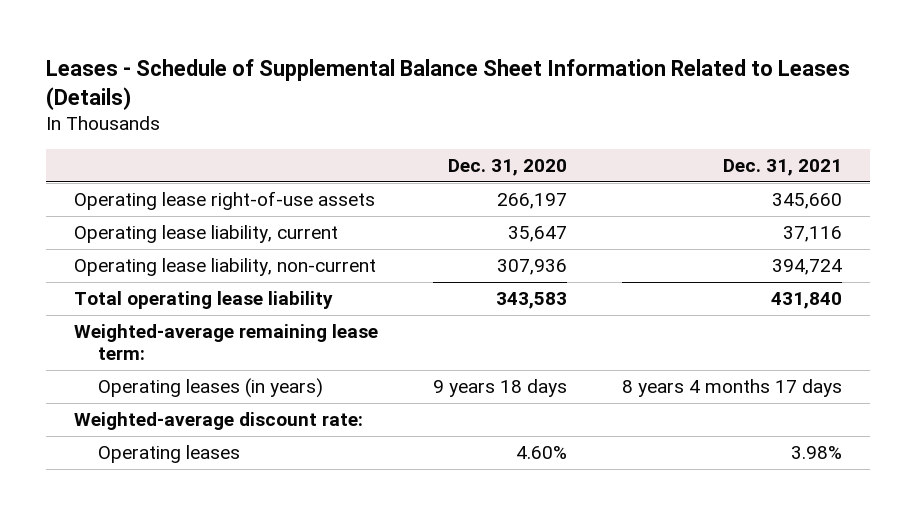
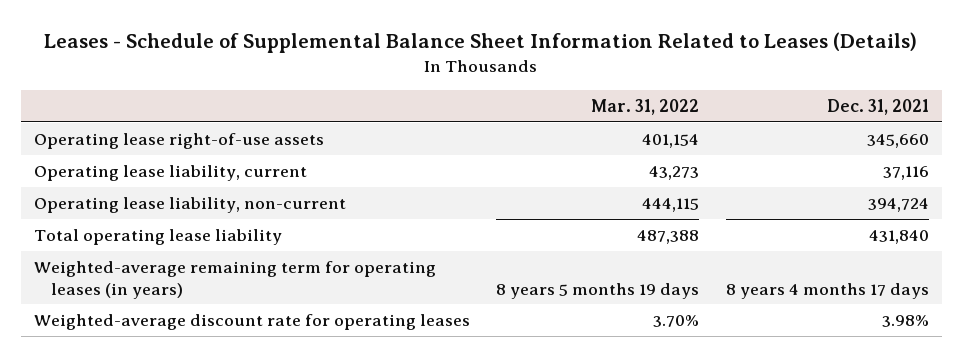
- | Dec. 31, 2020 | Dec. 31, 2021
+ | Mar. 31, 2022 | Dec. 31, 2021
- Weighted-average remaining lease term:
- Operating leases (in years) | 9 years 18 days | 8 years 4 months 17 days
- Weighted-average discount rate:
- Operating leases | 4.60% | 3.98%
+ Weighted-average remaining term for operating leases (in years) | 8 years 5 months 19 days | 8 years 4 months 17 days
+ Weighted-average discount rate for operating leases | 3.70% | 3.98%

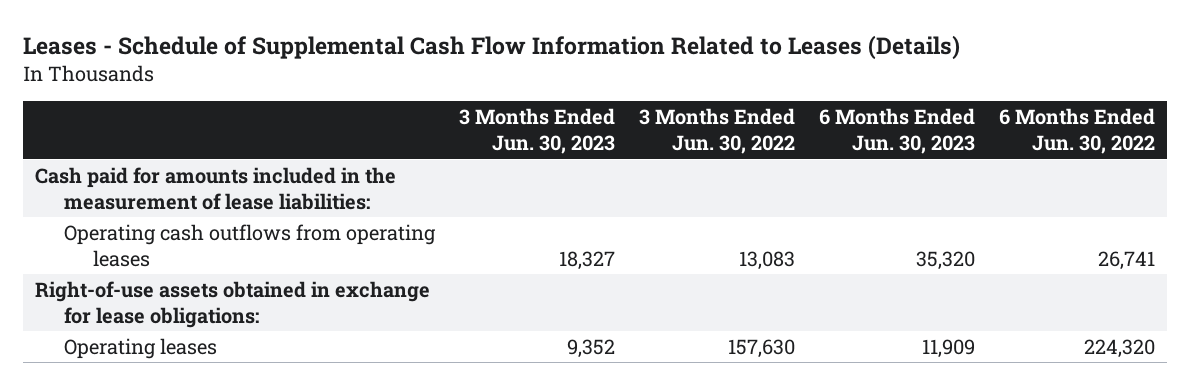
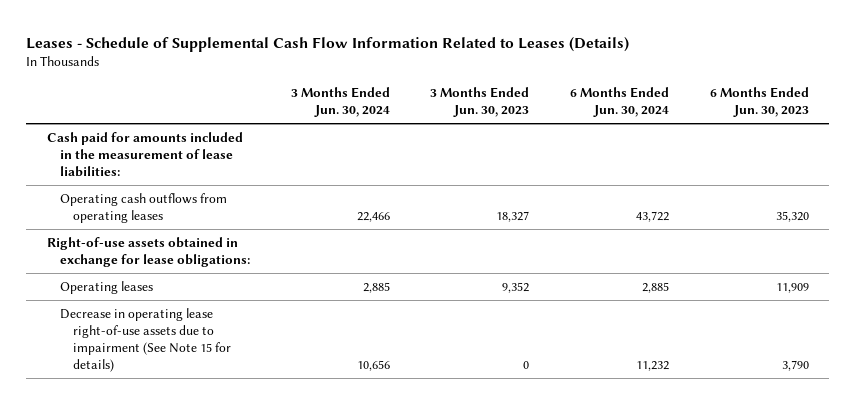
- | 3 Months Ended Jun. 30, 2023 | 3 Months Ended Jun. 30, 2022 | 6 Months Ended Jun. 30, 2023 | 6 Months Ended Jun. 30, 2022
+ | 3 Months Ended Jun. 30, 2024 | 3 Months Ended Jun. 30, 2023 | 6 Months Ended Jun. 30, 2024 | 6 Months Ended Jun. 30, 2023
+ Decrease in operating lease right-of-use assets due to impairment (See Note 15 for details) | 10,656 | 0 | 11,232 | 3,790

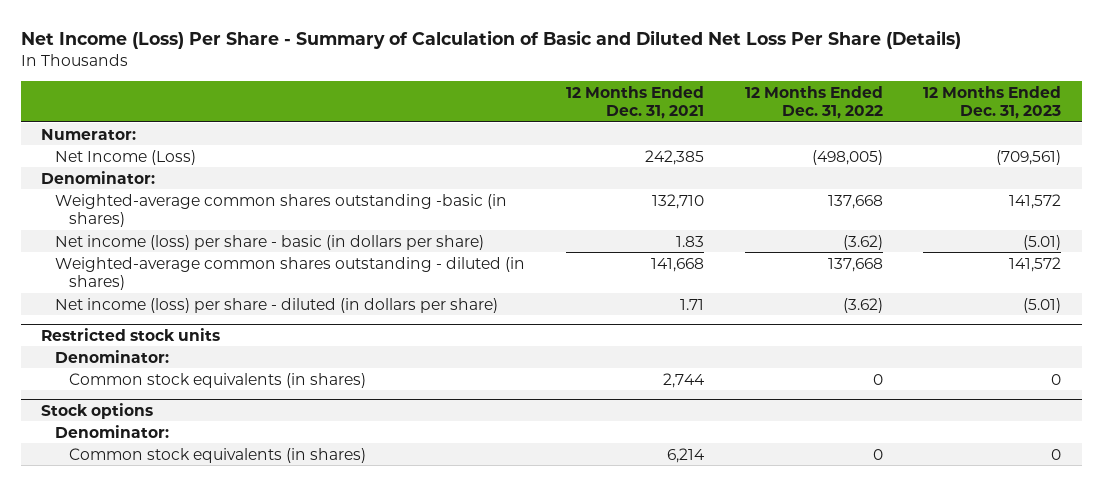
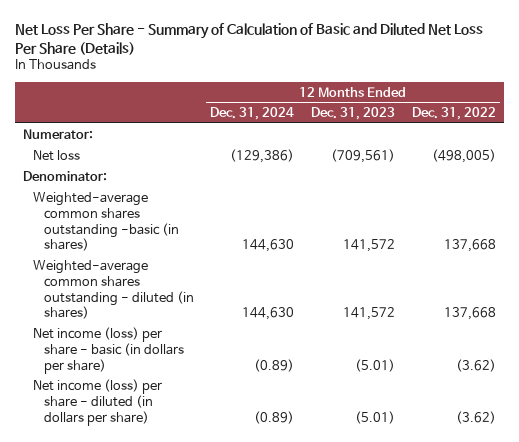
- Net Income (Loss) Per Share - Summary of Calculation of Basic and Diluted Net Loss Per Share (Details)
+ Net Loss Per Share - Summary of Calculation of Basic and Diluted Net Loss Per Share (Details)
- | 12 Months Ended Dec. 31, 2021 | 12 Months Ended Dec. 31, 2022 | 12 Months Ended Dec. 31, 2023
+ | 12 Months Ended Dec. 31, 2024 | 12 Months Ended Dec. 31, 2023 | 12 Months Ended Dec. 31, 2022
- Net Income (Loss) | 242,385 | (498,005) | (709,561)
+ Net loss | (129,386) | (709,561) | (498,005)
moved down: Net income (loss) per share - basic (in dollars per share) | (0.89) | (5.01) | (3.62)
- Restricted stock units
- Denominator:
- Common stock equivalents (in shares) | 2,744 | 0 | 0
- Stock options
- Denominator:
- Common stock equivalents (in shares) | 6,214 | 0 | 0

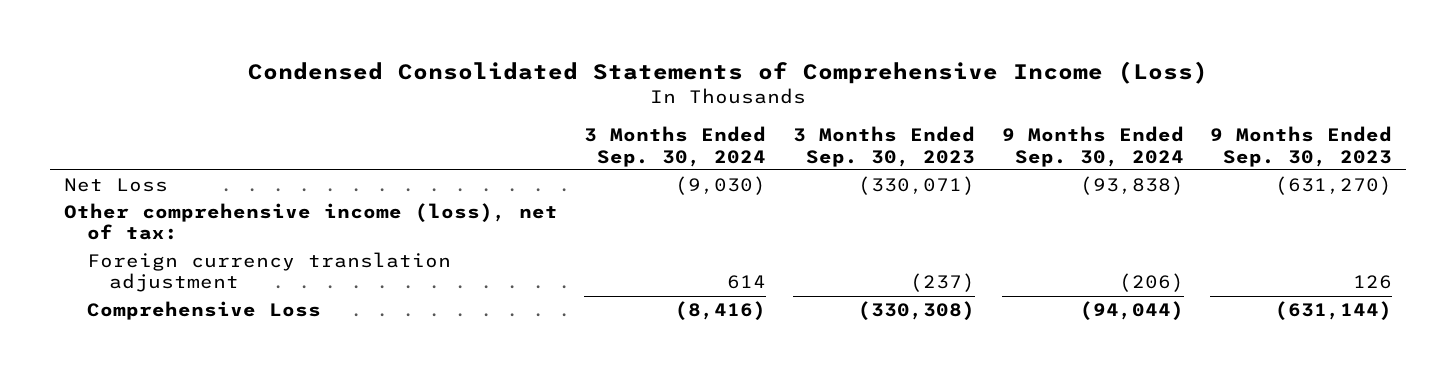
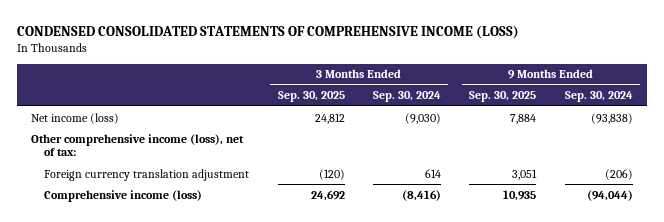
- Condensed Consolidated Statements of Comprehensive Income (Loss)
+ CONDENSED CONSOLIDATED STATEMENTS OF COMPREHENSIVE INCOME (LOSS)
- | 3 Months Ended Sep. 30, 2024 | 3 Months Ended Sep. 30, 2023 | 9 Months Ended Sep. 30, 2024 | 9 Months Ended Sep. 30, 2023
+ | 3 Months Ended Sep. 30, 2025 | 3 Months Ended Sep. 30, 2024 | 9 Months Ended Sep. 30, 2025 | 9 Months Ended Sep. 30, 2024
- Net Loss | (9,030) | (330,071) | (93,838) | (631,270)
+ Net income (loss) | 24,812 | (9,030) | 7,884 | (93,838)
- Comprehensive Loss | (8,416) | (330,308) | (94,044) | (631,144)
+ Comprehensive income (loss) | 24,692 | (8,416) | 10,935 | (94,044)

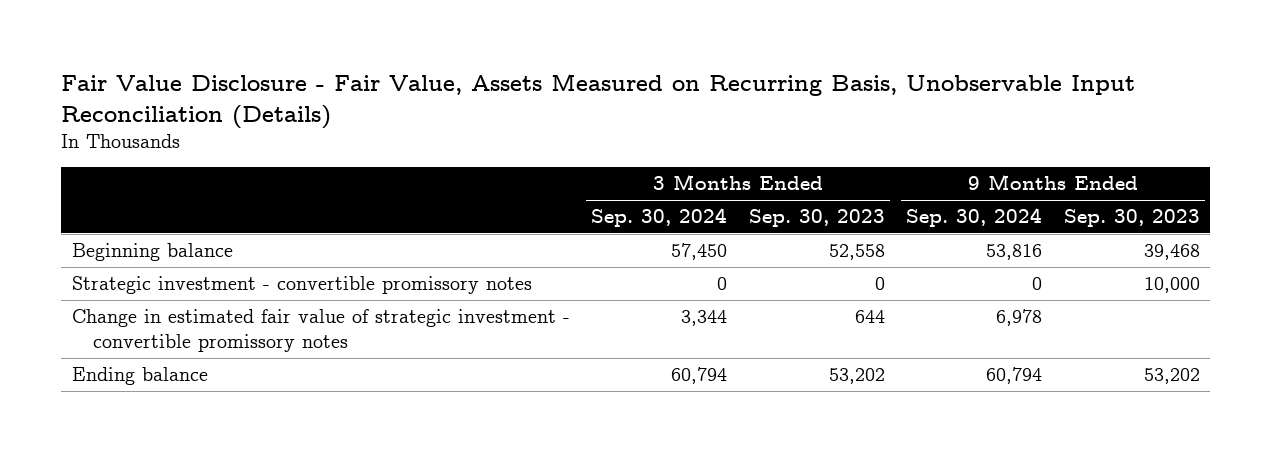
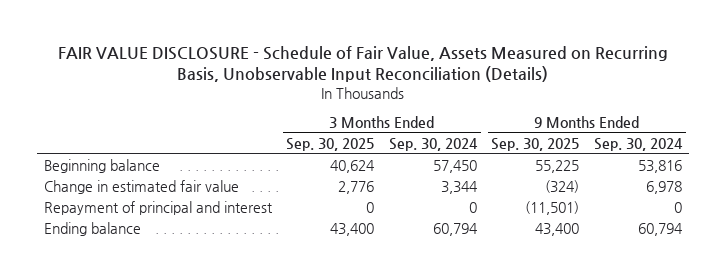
- Fair Value Disclosure - Fair Value, Assets Measured on Recurring Basis, Unobservable Input Reconciliation (Details)
+ FAIR VALUE DISCLOSURE - Schedule of Fair Value, Assets Measured on Recurring Basis, Unobservable Input Reconciliation (Details)
- | 3 Months Ended Sep. 30, 2024 | 3 Months Ended Sep. 30, 2023 | 9 Months Ended Sep. 30, 2024 | 9 Months Ended Sep. 30, 2023
+ | 3 Months Ended Sep. 30, 2025 | 3 Months Ended Sep. 30, 2024 | 9 Months Ended Sep. 30, 2025 | 9 Months Ended Sep. 30, 2024
- Strategic investment - convertible promissory notes | 0 | 0 | 0 | 10,000
- Change in estimated fair value of strategic investment - convertible promissory notes | 3,344 | 644 | 6,978 |
+ Change in estimated fair value | 2,776 | 3,344 | (324) | 6,978
+ Repayment of principal and interest | 0 | 0 | (11,501) | 0

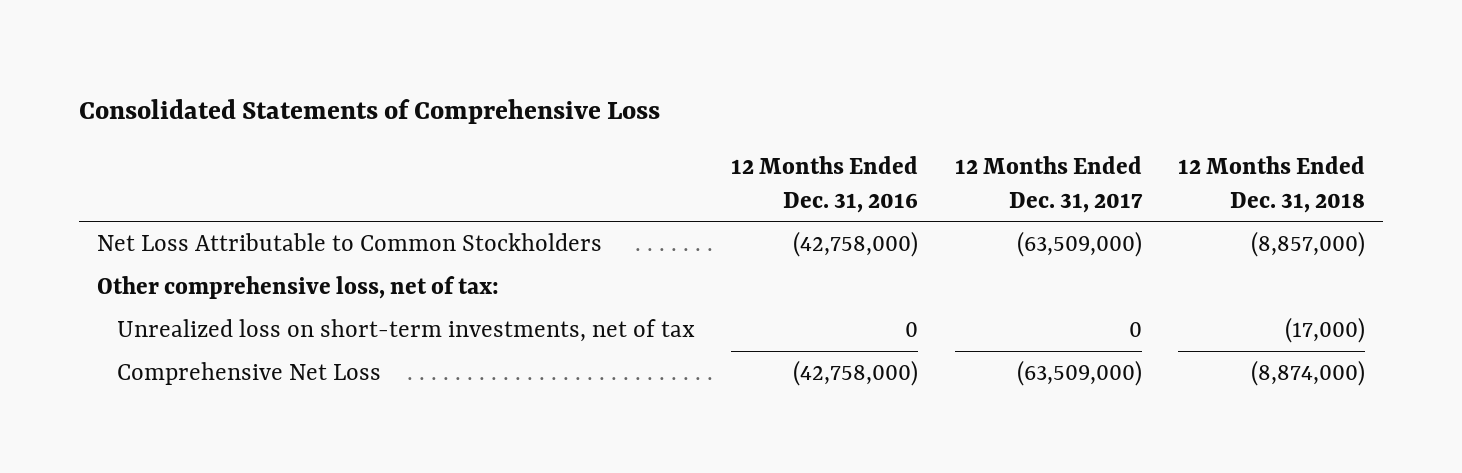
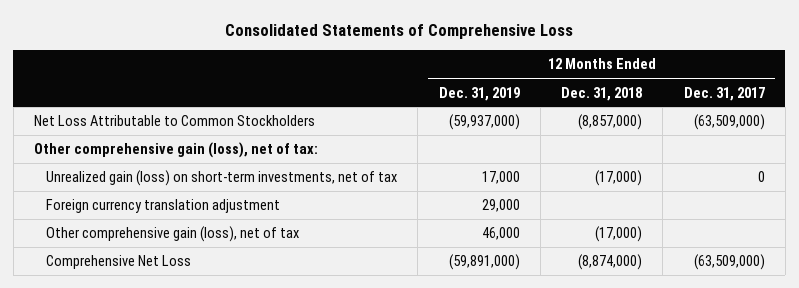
- | 12 Months Ended Dec. 31, 2016 | 12 Months Ended Dec. 31, 2017 | 12 Months Ended Dec. 31, 2018
+ | 12 Months Ended Dec. 31, 2019 | 12 Months Ended Dec. 31, 2018 | 12 Months Ended Dec. 31, 2017
- Other comprehensive loss, net of tax:
- Unrealized loss on short-term investments, net of tax | 0 | 0 | (17,000)
+ Other comprehensive gain (loss), net of tax:
+ Unrealized gain (loss) on short-term investments, net of tax | 17,000 | (17,000) | 0
+ Foreign currency translation adjustment | 29,000 | |
+ Other comprehensive gain (loss), net of tax | 46,000 | (17,000) |

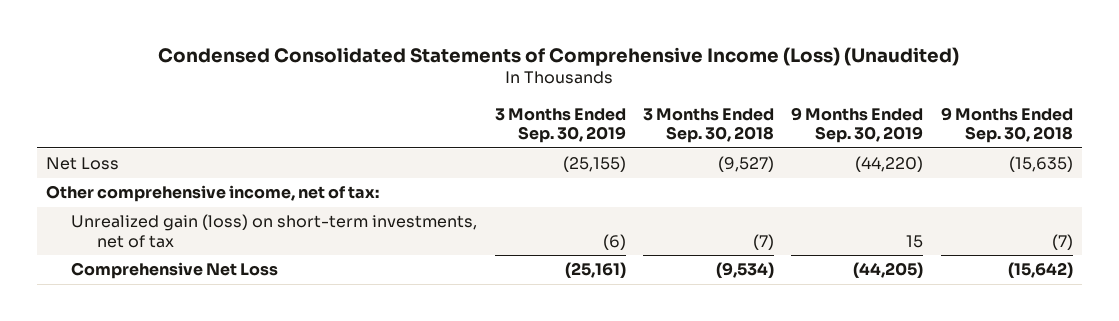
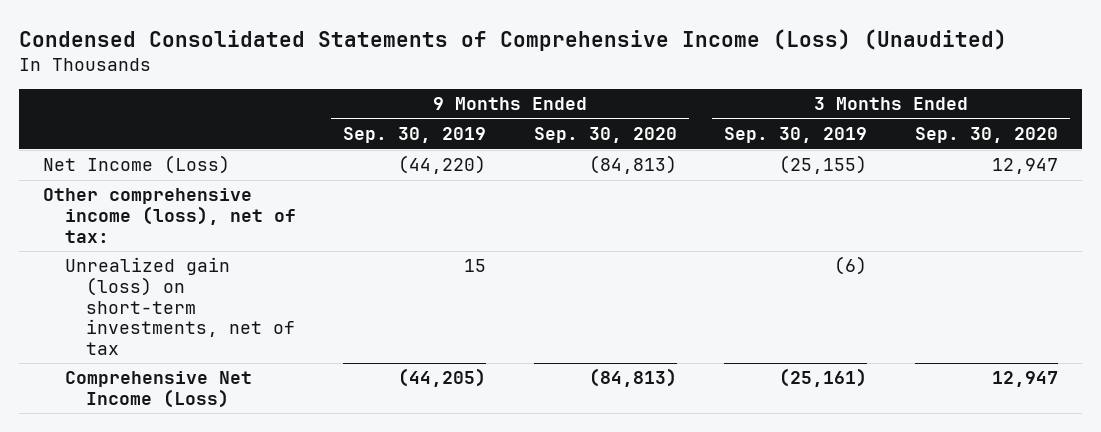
- | 3 Months Ended Sep. 30, 2019 | 3 Months Ended Sep. 30, 2018 | 9 Months Ended Sep. 30, 2019 | 9 Months Ended Sep. 30, 2018
+ | 9 Months Ended Sep. 30, 2019 | 9 Months Ended Sep. 30, 2020 | 3 Months Ended Sep. 30, 2019 | 3 Months Ended Sep. 30, 2020
- Net Loss | (25,155) | (9,527) | (44,220) | (15,635)
- Other comprehensive income, net of tax:
+ Net Income (Loss) | (44,220) | (84,813) | (25,155) | 12,947
+ Other comprehensive income (loss), net of tax:
- Comprehensive Net Loss | (25,161) | (9,534) | (44,205) | (15,642)
+ Comprehensive Net Income (Loss) | (44,205) | (84,813) | (25,161) | 12,947

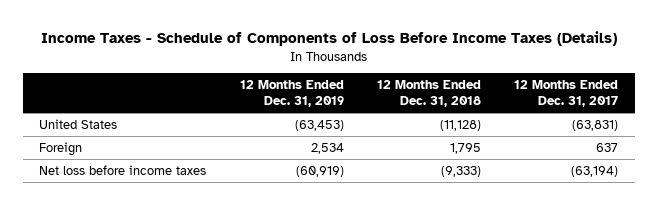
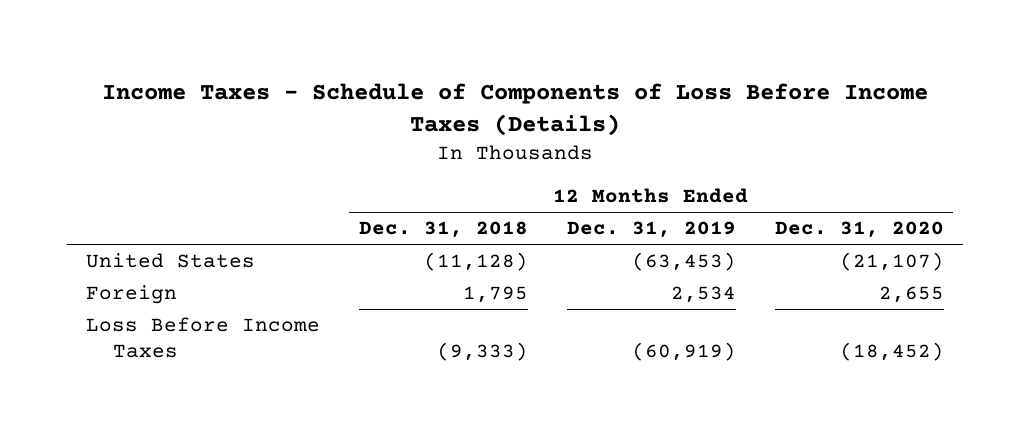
- | 12 Months Ended Dec. 31, 2019 | 12 Months Ended Dec. 31, 2018 | 12 Months Ended Dec. 31, 2017
+ | 12 Months Ended Dec. 31, 2018 | 12 Months Ended Dec. 31, 2019 | 12 Months Ended Dec. 31, 2020
- Net loss before income taxes | (60,919) | (9,333) | (63,194)
+ Loss Before Income Taxes | (9,333) | (60,919) | (18,452)

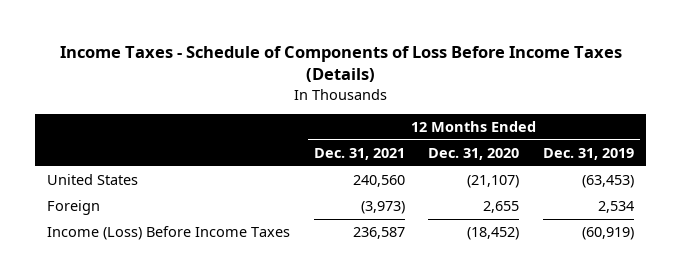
- | 12 Months Ended Dec. 31, 2018 | 12 Months Ended Dec. 31, 2019 | 12 Months Ended Dec. 31, 2020
+ | 12 Months Ended Dec. 31, 2021 | 12 Months Ended Dec. 31, 2020 | 12 Months Ended Dec. 31, 2019
- Loss Before Income Taxes | (9,333) | (60,919) | (18,452)
+ Income (Loss) Before Income Taxes | 236,587 | (18,452) | (60,919)

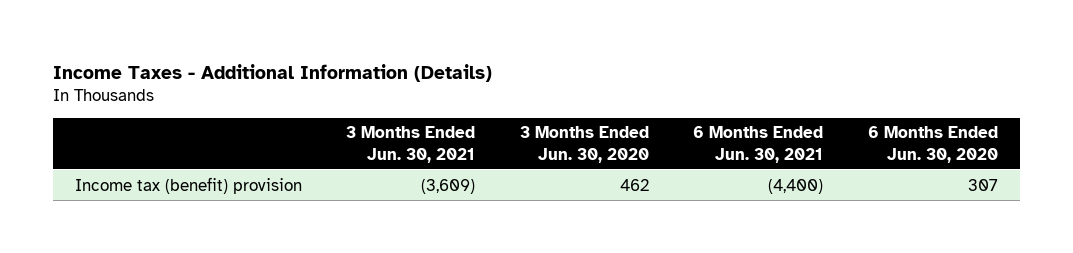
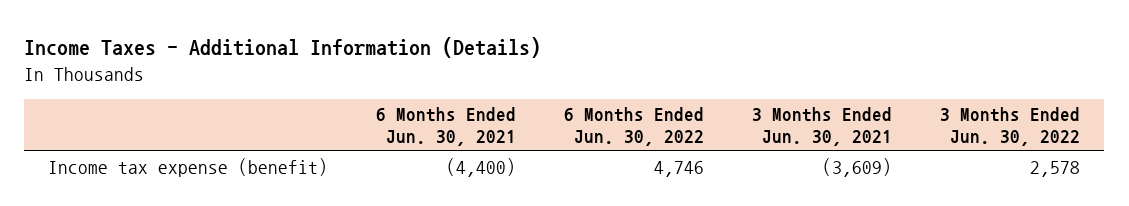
- | 3 Months Ended Jun. 30, 2021 | 3 Months Ended Jun. 30, 2020 | 6 Months Ended Jun. 30, 2021 | 6 Months Ended Jun. 30, 2020
+ | 6 Months Ended Jun. 30, 2021 | 6 Months Ended Jun. 30, 2022 | 3 Months Ended Jun. 30, 2021 | 3 Months Ended Jun. 30, 2022
- Income tax (benefit) provision | (3,609) | 462 | (4,400) | 307
+ Income tax expense (benefit) | (4,400) | 4,746 | (3,609) | 2,578

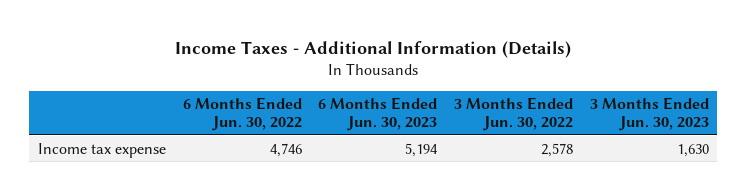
- | 6 Months Ended Jun. 30, 2021 | 6 Months Ended Jun. 30, 2022 | 3 Months Ended Jun. 30, 2021 | 3 Months Ended Jun. 30, 2022
+ | 6 Months Ended Jun. 30, 2022 | 6 Months Ended Jun. 30, 2023 | 3 Months Ended Jun. 30, 2022 | 3 Months Ended Jun. 30, 2023
- Income tax expense (benefit) | (4,400) | 4,746 | (3,609) | 2,578
+ Income tax expense | 4,746 | 5,194 | 2,578 | 1,630

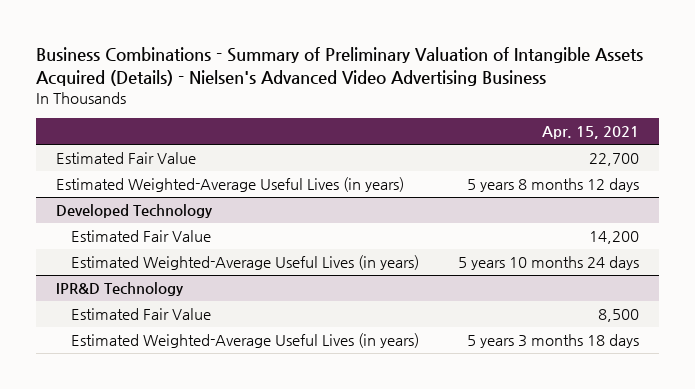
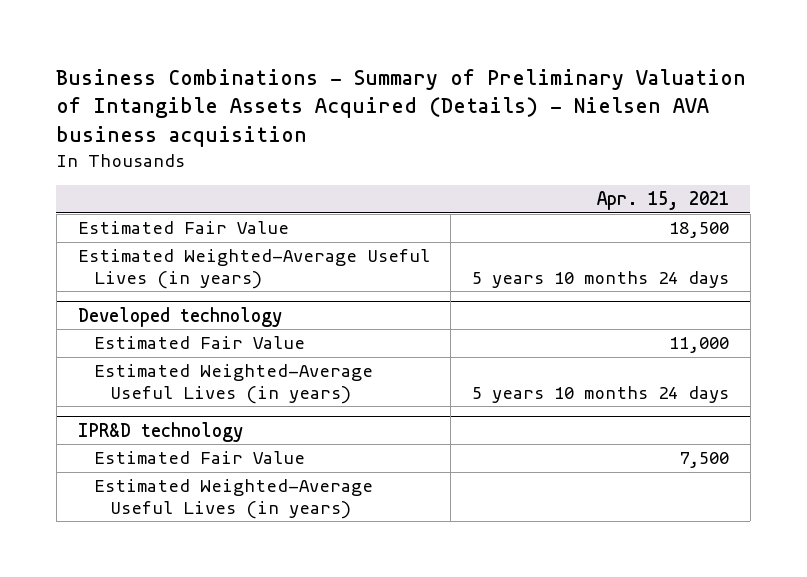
- Business Combinations - Summary of Preliminary Valuation of Intangible Assets Acquired (Details) - Nielsen's Advanced Video Advertising Business
+ Business Combinations - Summary of Preliminary Valuation of Intangible Assets Acquired (Details) - Nielsen AVA business acquisition
- Estimated Fair Value | 22,700
- Estimated Weighted-Average Useful Lives (in years) | 5 years 8 months 12 days
- Developed Technology
- Estimated Fair Value | 14,200
+ Estimated Fair Value | 18,500
- IPR&D Technology
- Estimated Fair Value | 8,500
- Estimated Weighted-Average Useful Lives (in years) | 5 years 3 months 18 days
+ Developed technology
+ Estimated Fair Value | 11,000
+ Estimated Weighted-Average Useful Lives (in years) | 5 years 10 months 24 days
+ IPR&D technology
+ Estimated Fair Value | 7,500
+ Estimated Weighted-Average Useful Lives (in years)

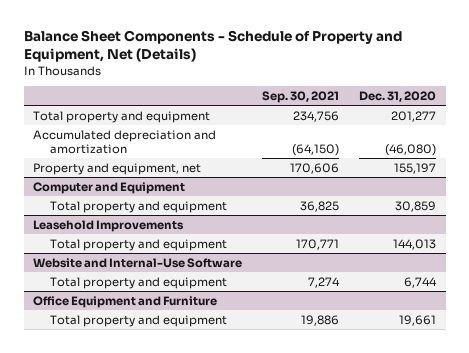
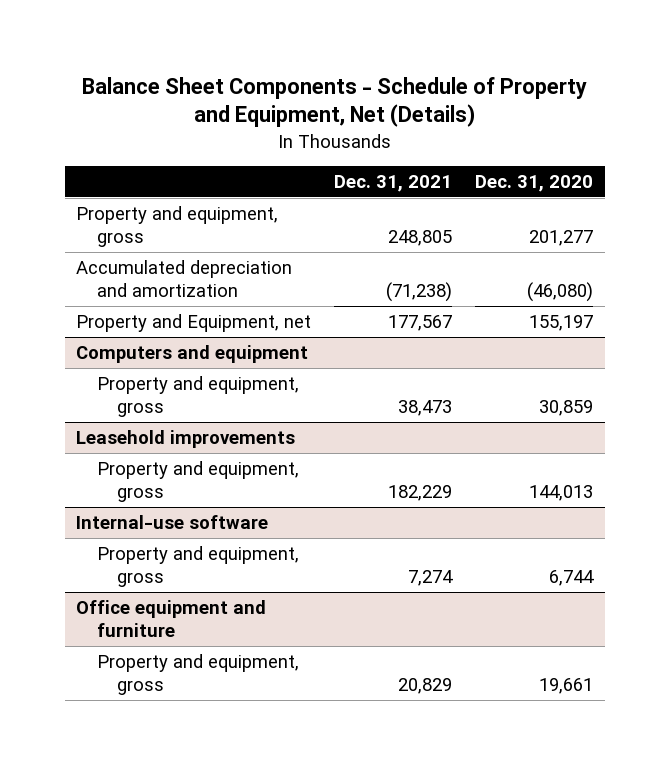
- | Sep. 30, 2021 | Dec. 31, 2020
+ | Dec. 31, 2021 | Dec. 31, 2020
- Total property and equipment | 234,756 | 201,277
+ Property and equipment, gross | 248,805 | 201,277
- Property and equipment, net | 170,606 | 155,197
- Computer and Equipment
- Total property and equipment | 36,825 | 30,859
- Leasehold Improvements
- Total property and equipment | 170,771 | 144,013
- Website and Internal-Use Software
- Total property and equipment | 7,274 | 6,744
- Office Equipment and Furniture
- Total property and equipment | 19,886 | 19,661
+ Property and Equipment, net | 177,567 | 155,197
+ Computers and equipment
+ Property and equipment, gross | 38,473 | 30,859
+ Leasehold improvements
+ Property and equipment, gross | 182,229 | 144,013
+ Internal-use software
+ Property and equipment, gross | 7,274 | 6,744
+ Office equipment and furniture
+ Property and equipment, gross | 20,829 | 19,661

